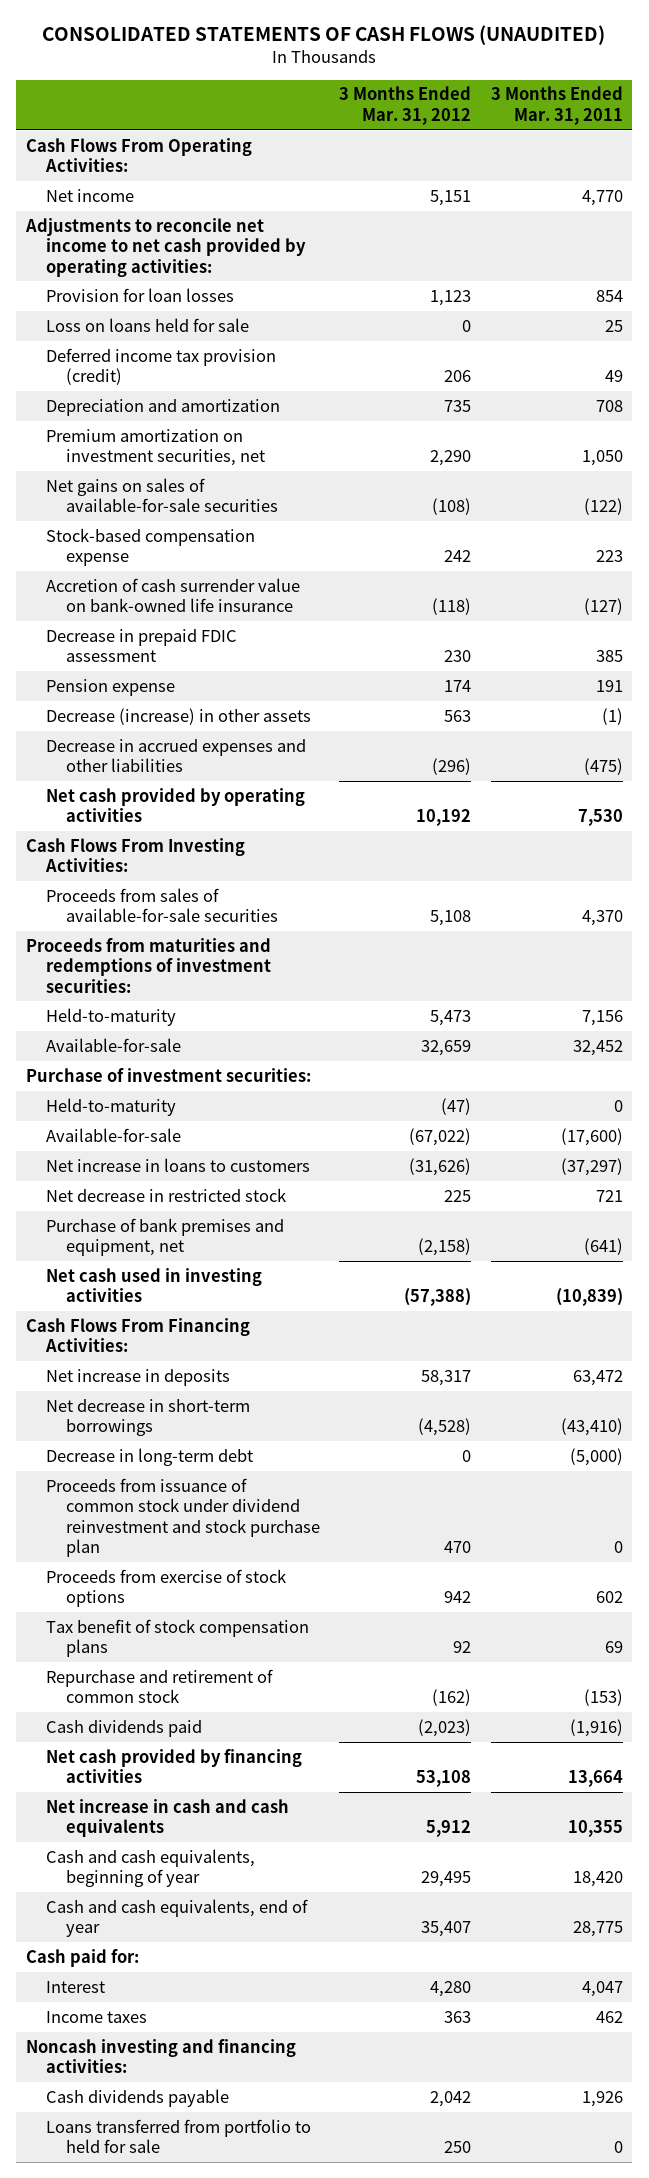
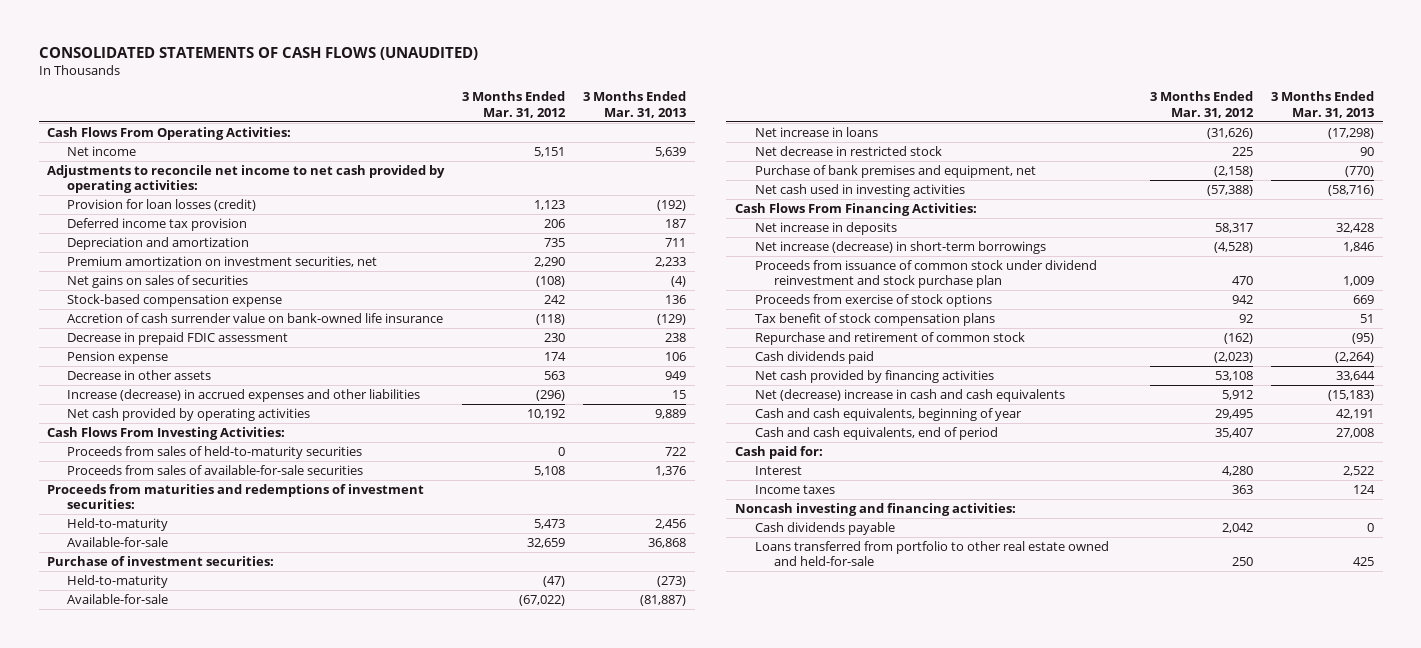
- | 3 Months Ended Mar. 31, 2012 | 3 Months Ended Mar. 31, 2011
+ | 3 Months Ended Mar. 31, 2012 | 3 Months Ended Mar. 31, 2013
- Provision for loan losses | 1,123 | 854
- Loss on loans held for sale | 0 | 25
- Deferred income tax provision (credit) | 206 | 49
+ Provision for loan losses (credit) | 1,123 | (192)
+ Deferred income tax provision | 206 | 187
- Net gains on sales of available-for-sale securities | (108) | (122)
+ Net gains on sales of securities | (108) | (4)
- Decrease (increase) in other assets | 563 | (1)
- Decrease in accrued expenses and other liabilities | (296) | (475)
+ Decrease in other assets | 563 | 949
+ Increase (decrease) in accrued expenses and other liabilities | (296) | 15
+ Proceeds from sales of held-to-maturity securities | 0 | 722
- Net increase in loans to customers | (31,626) | (37,297)
+ Net increase in loans | (31,626) | (17,298)
- Net decrease in short-term borrowings | (4,528) | (43,410)
- Decrease in long-term debt | 0 | (5,000)
+ Net increase (decrease) in short-term borrowings | (4,528) | 1,846
- Net increase in cash and cash equivalents | 5,912 | 10,355
+ Net (decrease) increase in cash and cash equivalents | 5,912 | (15,183)
- Cash and cash equivalents, end of year | 35,407 | 28,775
+ Cash and cash equivalents, end of period | 35,407 | 27,008
- Loans transferred from portfolio to held for sale | 250 | 0
+ Loans transferred from portfolio to other real estate owned and held-for-sale | 250 | 425

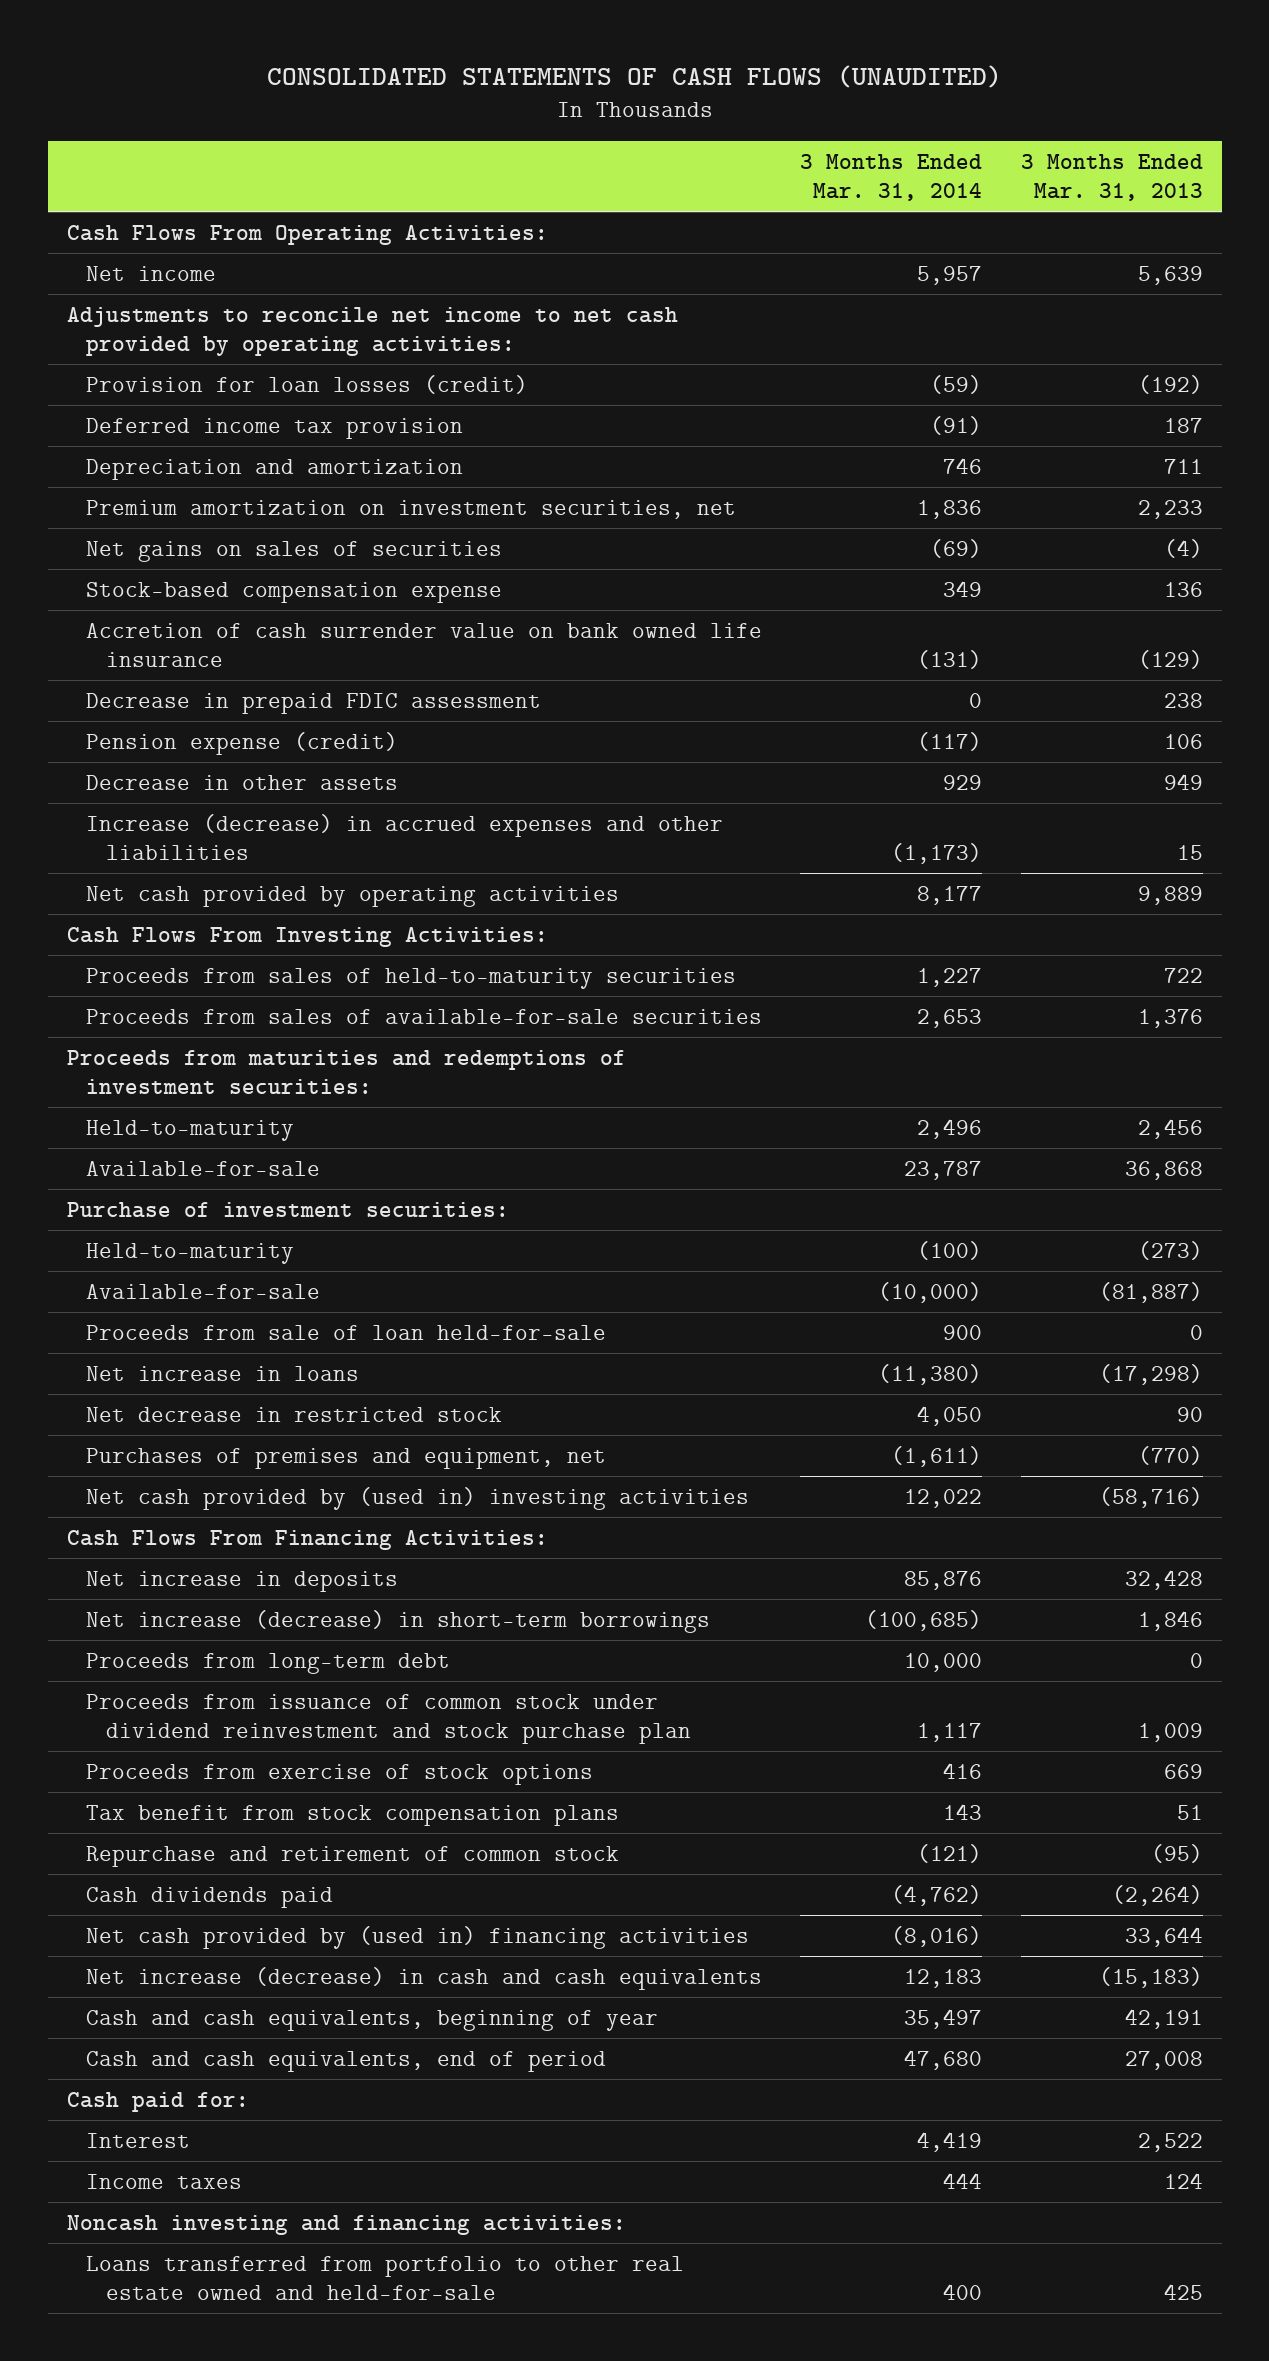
- | 3 Months Ended Mar. 31, 2012 | 3 Months Ended Mar. 31, 2013
+ | 3 Months Ended Mar. 31, 2014 | 3 Months Ended Mar. 31, 2013
- Accretion of cash surrender value on bank-owned life insurance | (118) | (129)
+ Accretion of cash surrender value on bank owned life insurance | (131) | (129)
- Pension expense | 174 | 106
+ Pension expense (credit) | (117) | 106
+ Proceeds from sale of loan held-for-sale | 900 | 0
- Purchase of bank premises and equipment, net | (2,158) | (770)
- Net cash used in investing activities | (57,388) | (58,716)
+ Purchases of premises and equipment, net | (1,611) | (770)
+ Net cash provided by (used in) investing activities | 12,022 | (58,716)
+ Proceeds from long-term debt | 10,000 | 0
- Tax benefit of stock compensation plans | 92 | 51
+ Tax benefit from stock compensation plans | 143 | 51
- Net cash provided by financing activities | 53,108 | 33,644
- Net (decrease) increase in cash and cash equivalents | 5,912 | (15,183)
+ Net cash provided by (used in) financing activities | (8,016) | 33,644
+ Net increase (decrease) in cash and cash equivalents | 12,183 | (15,183)
- Cash dividends payable | 2,042 | 0

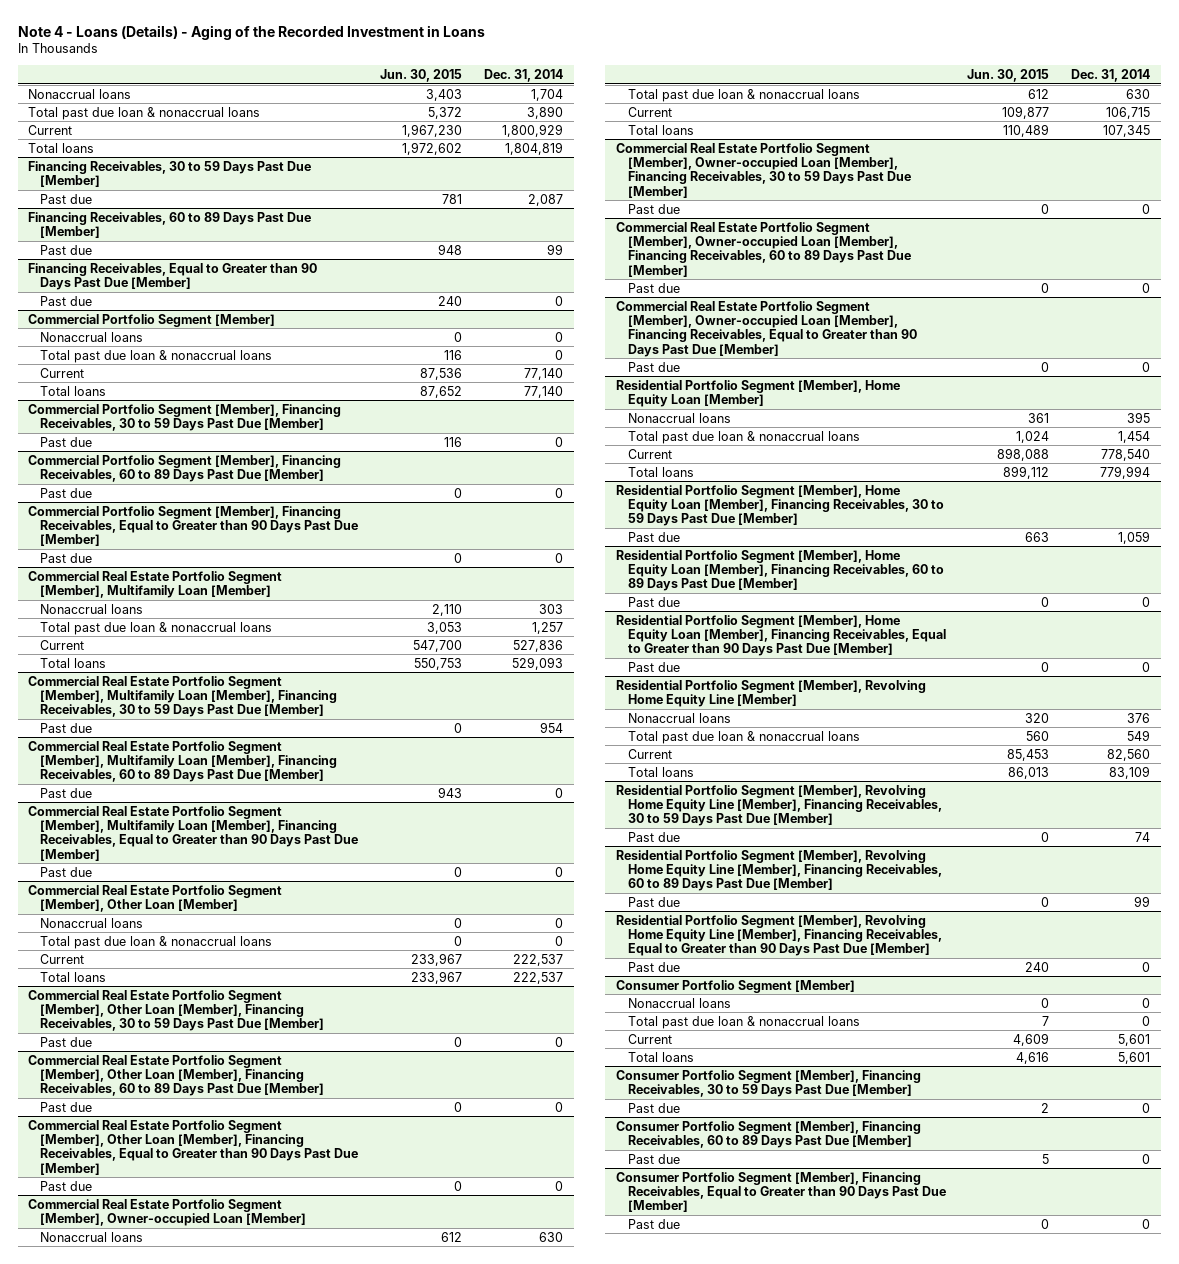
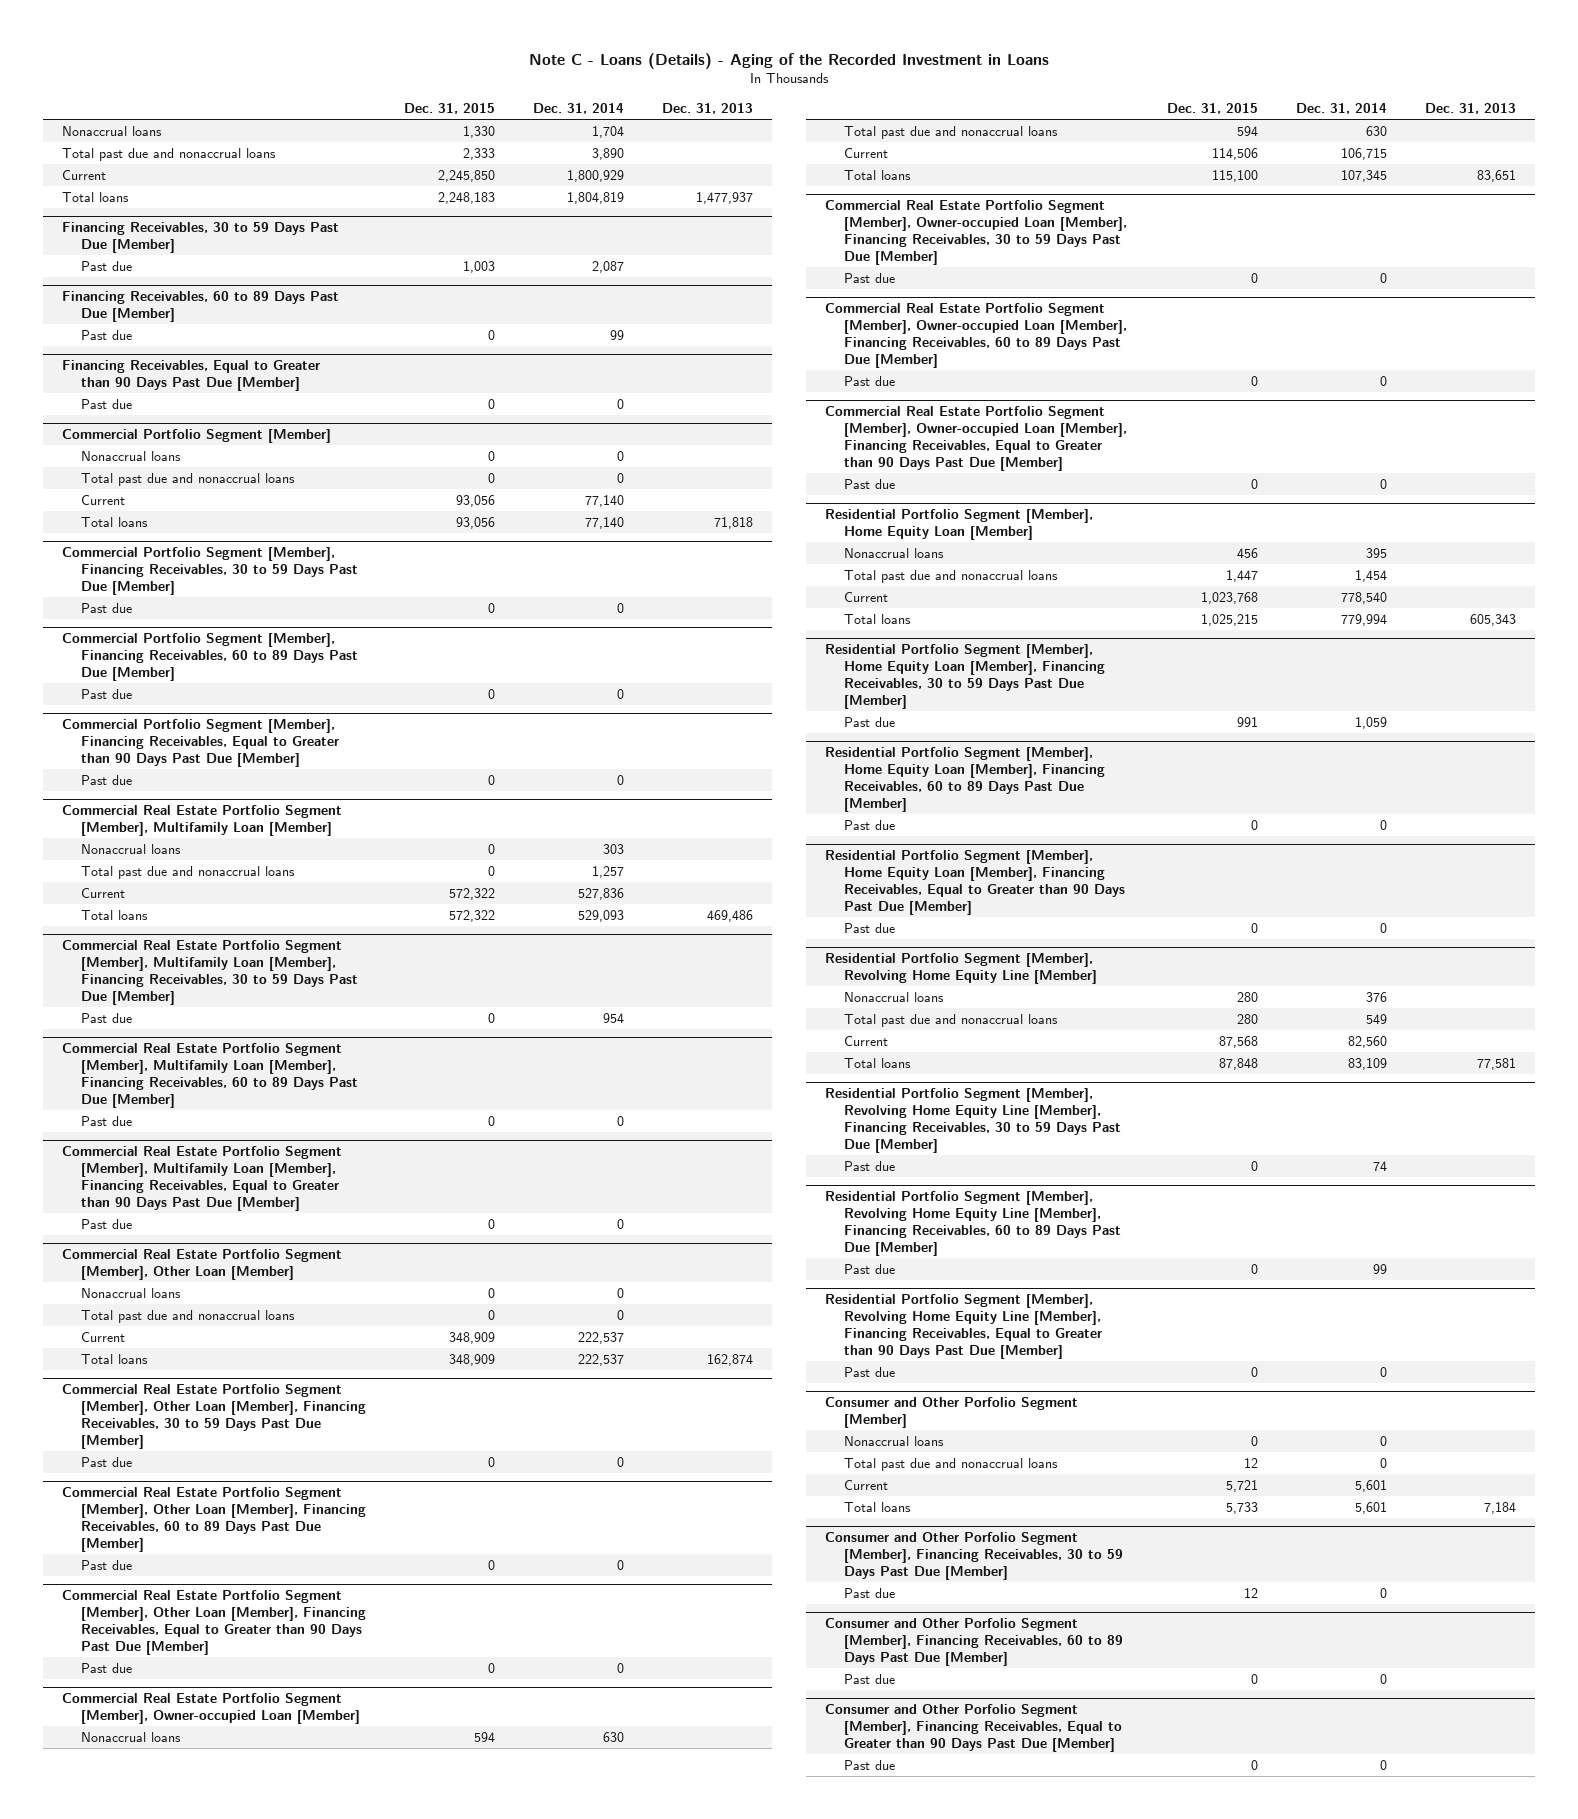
- Note 4 - Loans (Details) - Aging of the Recorded Investment in Loans
+ Note C - Loans (Details) - Aging of the Recorded Investment in Loans
- | Jun. 30, 2015 | Dec. 31, 2014
+ | Dec. 31, 2015 | Dec. 31, 2014 | Dec. 31, 2013
- Total past due loan & nonaccrual loans | 5,372 | 3,890
+ Total past due and nonaccrual loans | 2,333 | 3,890 |
@ Commercial Portfolio Segment [Member]
- Total past due loan & nonaccrual loans | 116 | 0
+ Total past due and nonaccrual loans | 0 | 0 |
@ Commercial Real Estate Portfolio Segment [Member], Multifamily Loan [Member]
- Total past due loan & nonaccrual loans | 3,053 | 1,257
+ Total past due and nonaccrual loans | 0 | 1,257 |
@ Commercial Real Estate Portfolio Segment [Member], Other Loan [Member]
- Total past due loan & nonaccrual loans | 0 | 0
+ Total past due and nonaccrual loans | 0 | 0 |
@ Commercial Real Estate Portfolio Segment [Member], Owner-occupied Loan [Member]
- Total past due loan & nonaccrual loans | 612 | 630
+ Total past due and nonaccrual loans | 594 | 630 |
@ Residential Portfolio Segment [Member], Home Equity Loan [Member]
- Total past due loan & nonaccrual loans | 1,024 | 1,454
+ Total past due and nonaccrual loans | 1,447 | 1,454 |
@ Residential Portfolio Segment [Member], Revolving Home Equity Line [Member]
- Total past due loan & nonaccrual loans | 560 | 549
+ Total past due and nonaccrual loans | 280 | 549 |
- Consumer Portfolio Segment [Member]
+ Consumer and Other Porfolio Segment [Member]
- Total past due loan & nonaccrual loans | 7 | 0
+ Total past due and nonaccrual loans | 12 | 0 |
- Consumer Portfolio Segment [Member], Financing Receivables, 30 to 59 Days Past Due [Member]
+ Consumer and Other Porfolio Segment [Member], Financing Receivables, 30 to 59 Days Past Due [Member]
- Consumer Portfolio Segment [Member], Financing Receivables, 60 to 89 Days Past Due [Member]
+ Consumer and Other Porfolio Segment [Member], Financing Receivables, 60 to 89 Days Past Due [Member]
- Consumer Portfolio Segment [Member], Financing Receivables, Equal to Greater than 90 Days Past Due [Member]
+ Consumer and Other Porfolio Segment [Member], Financing Receivables, Equal to Greater than 90 Days Past Due [Member]

